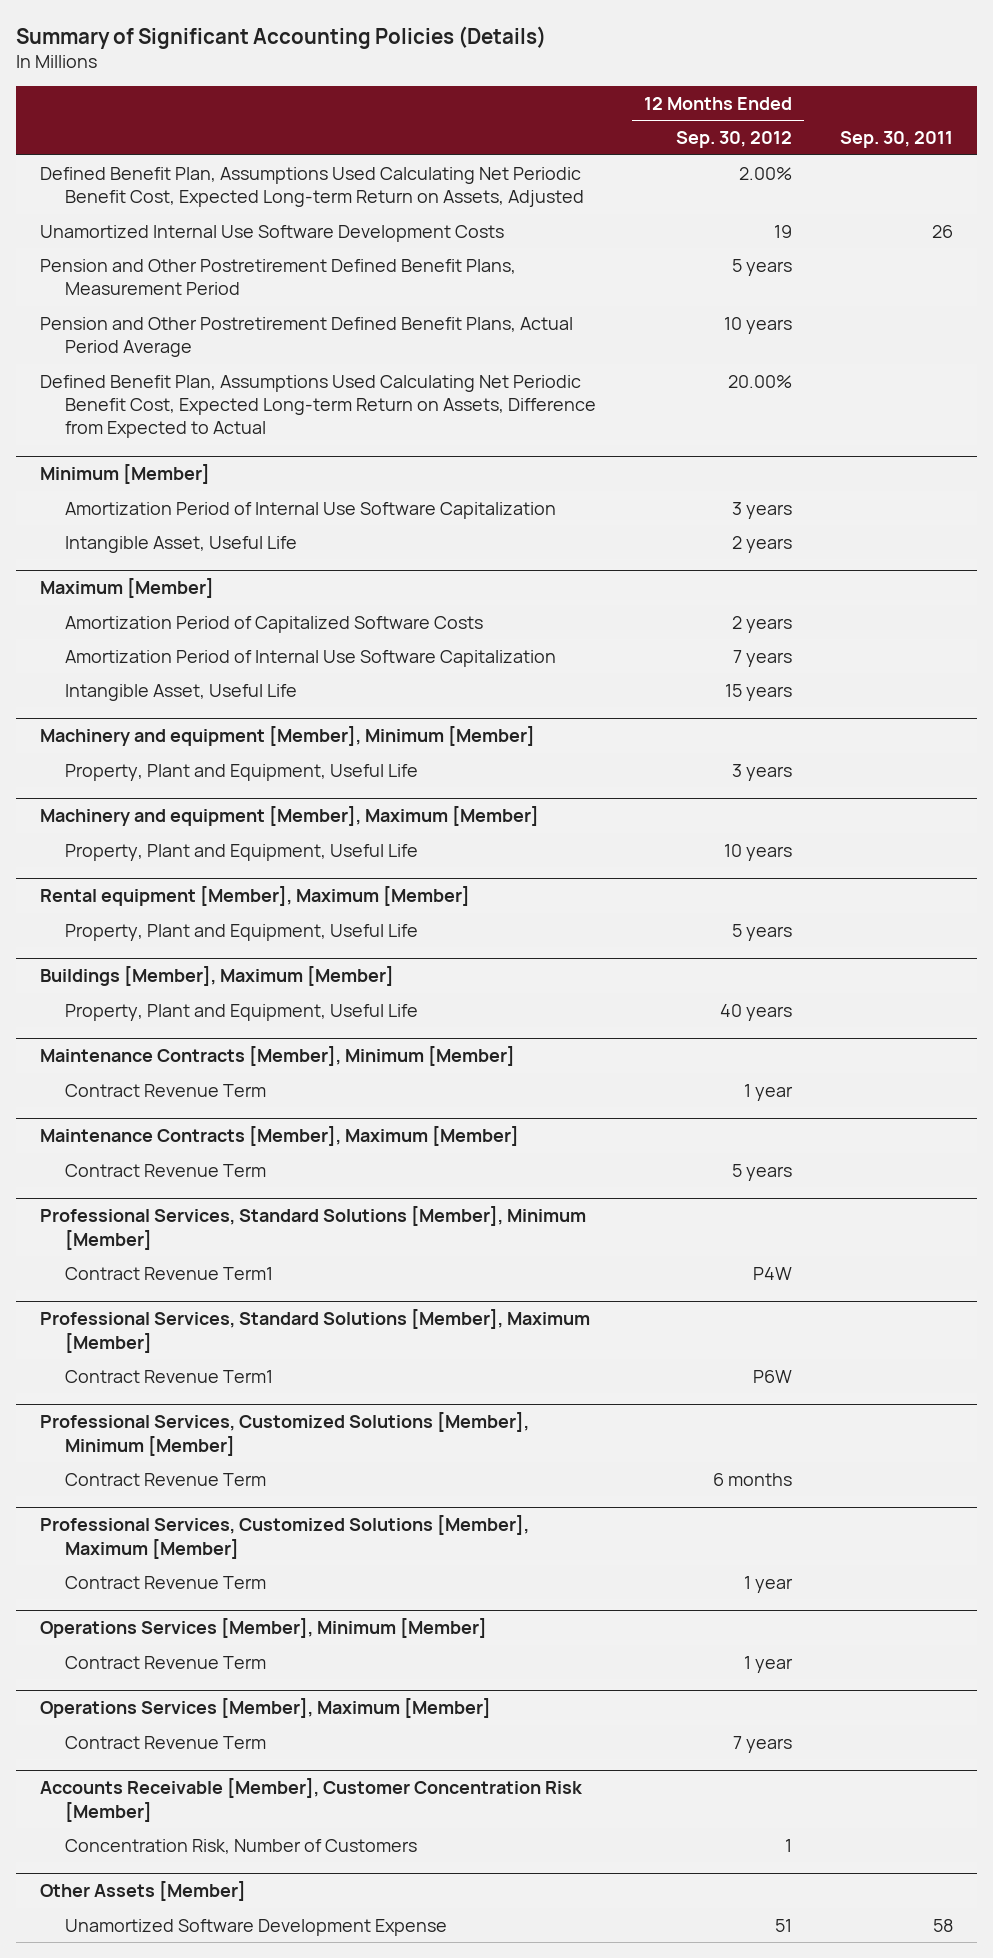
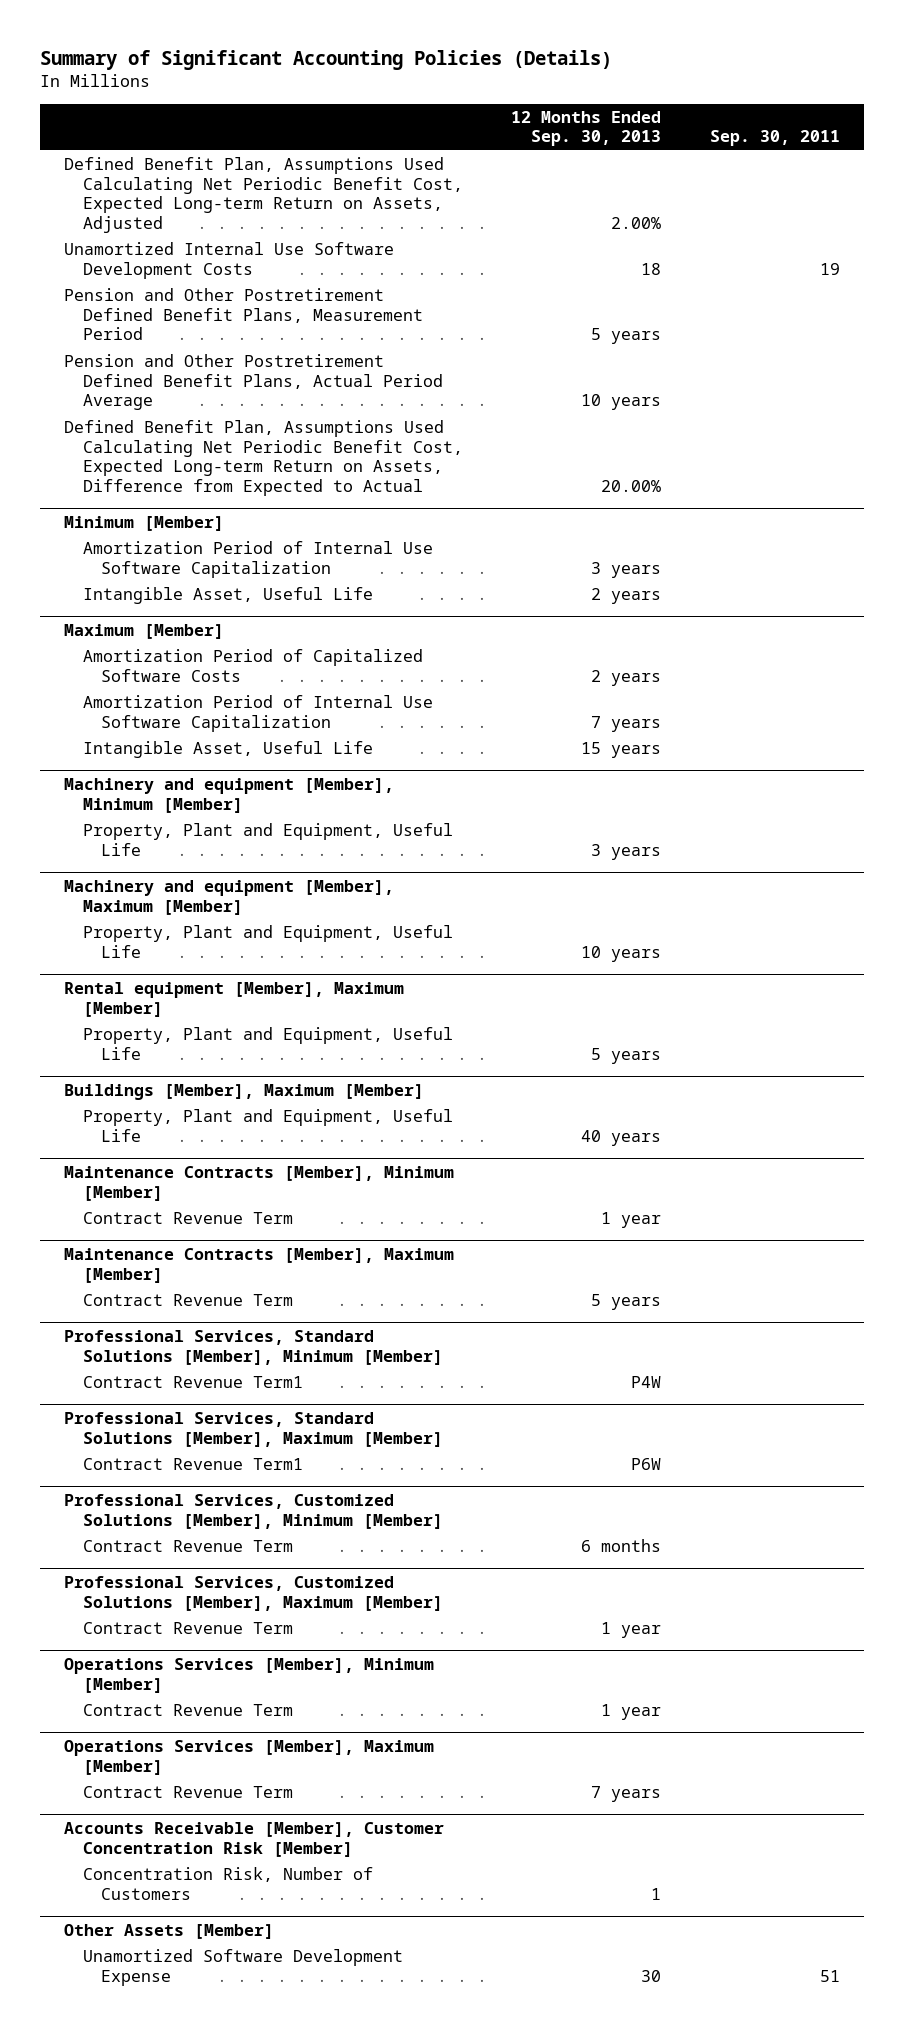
- | 12 Months Ended Sep. 30, 2012 | Sep. 30, 2011
+ | 12 Months Ended Sep. 30, 2013 | Sep. 30, 2011
- Unamortized Internal Use Software Development Costs | 19 | 26
+ Unamortized Internal Use Software Development Costs | 18 | 19
@ Other Assets [Member]
- Unamortized Software Development Expense | 51 | 58
+ Unamortized Software Development Expense | 30 | 51

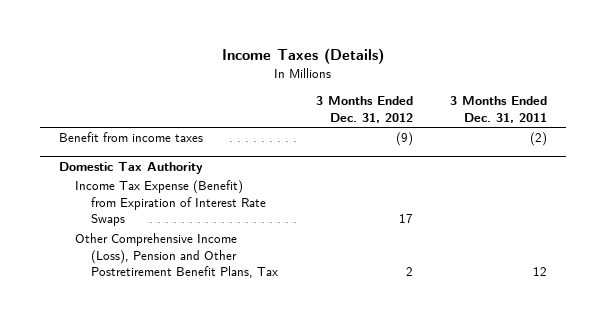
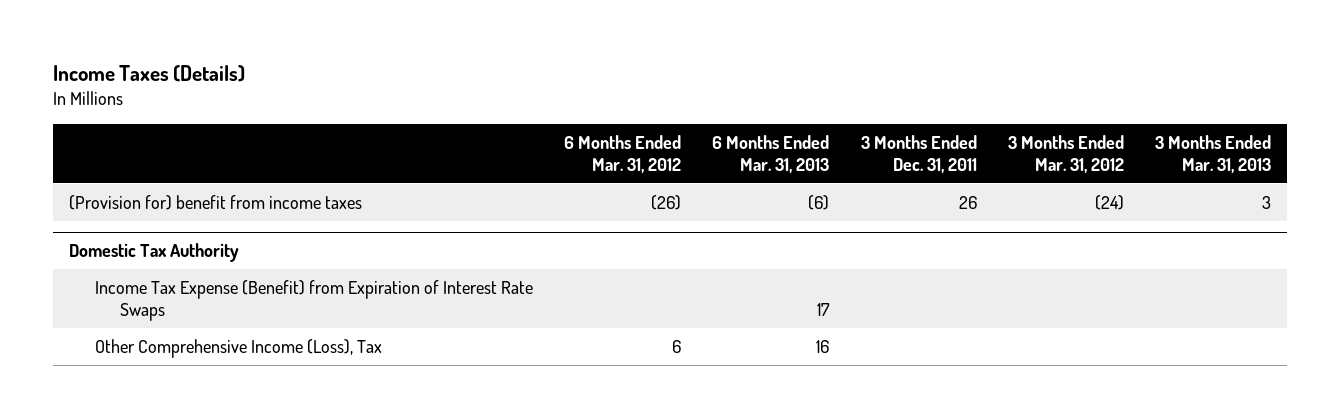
- | 3 Months Ended Dec. 31, 2012 | 3 Months Ended Dec. 31, 2011
+ | 6 Months Ended Mar. 31, 2012 | 6 Months Ended Mar. 31, 2013 | 3 Months Ended Dec. 31, 2011 | 3 Months Ended Mar. 31, 2012 | 3 Months Ended Mar. 31, 2013
- Benefit from income taxes | (9) | (2)
+ (Provision for) benefit from income taxes | (26) | (6) | 26 | (24) | 3
@ Domestic Tax Authority
- Other Comprehensive Income (Loss), Pension and Other Postretirement Benefit Plans, Tax | 2 | 12
+ Other Comprehensive Income (Loss), Tax | 6 | 16 | | |

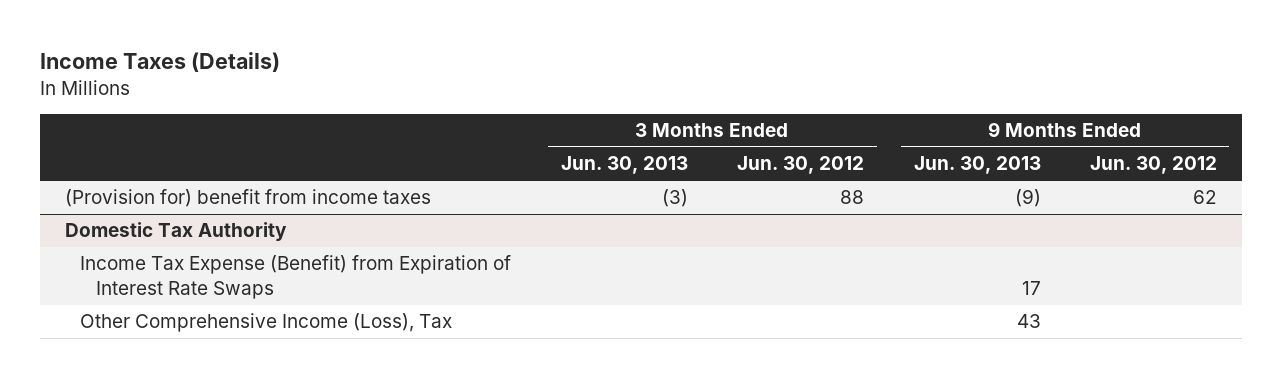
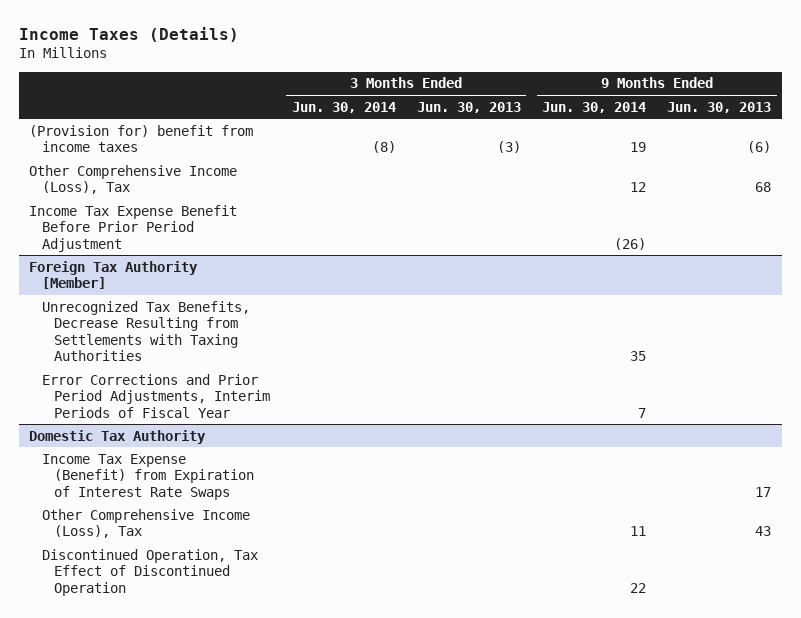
- | 3 Months Ended Jun. 30, 2013 | 3 Months Ended Jun. 30, 2012 | 9 Months Ended Jun. 30, 2013 | 9 Months Ended Jun. 30, 2012
+ | 3 Months Ended Jun. 30, 2014 | 3 Months Ended Jun. 30, 2013 | 9 Months Ended Jun. 30, 2014 | 9 Months Ended Jun. 30, 2013
- (Provision for) benefit from income taxes | (3) | 88 | (9) | 62
+ (Provision for) benefit from income taxes | (8) | (3) | 19 | (6)
+ Other Comprehensive Income (Loss), Tax | | | 12 | 68
+ Income Tax Expense Benefit Before Prior Period Adjustment | | | (26) |
+ Foreign Tax Authority [Member]
+ Unrecognized Tax Benefits, Decrease Resulting from Settlements with Taxing Authorities | | | 35 |
+ Error Corrections and Prior Period Adjustments, Interim Periods of Fiscal Year | | | 7 |
@ Domestic Tax Authority
+ Discontinued Operation, Tax Effect of Discontinued Operation | | | 22 |

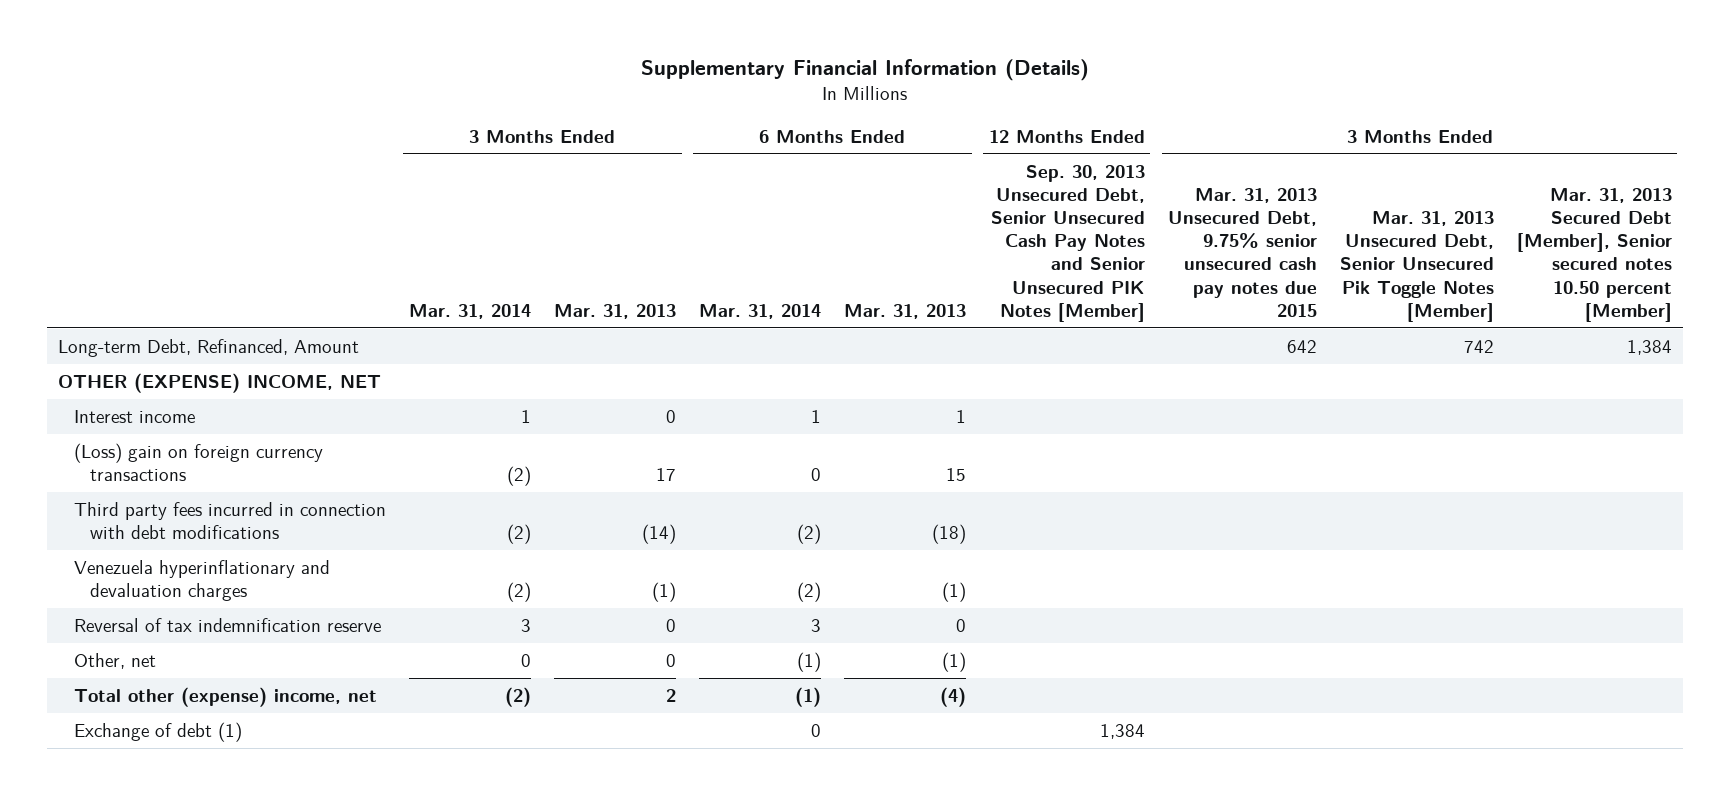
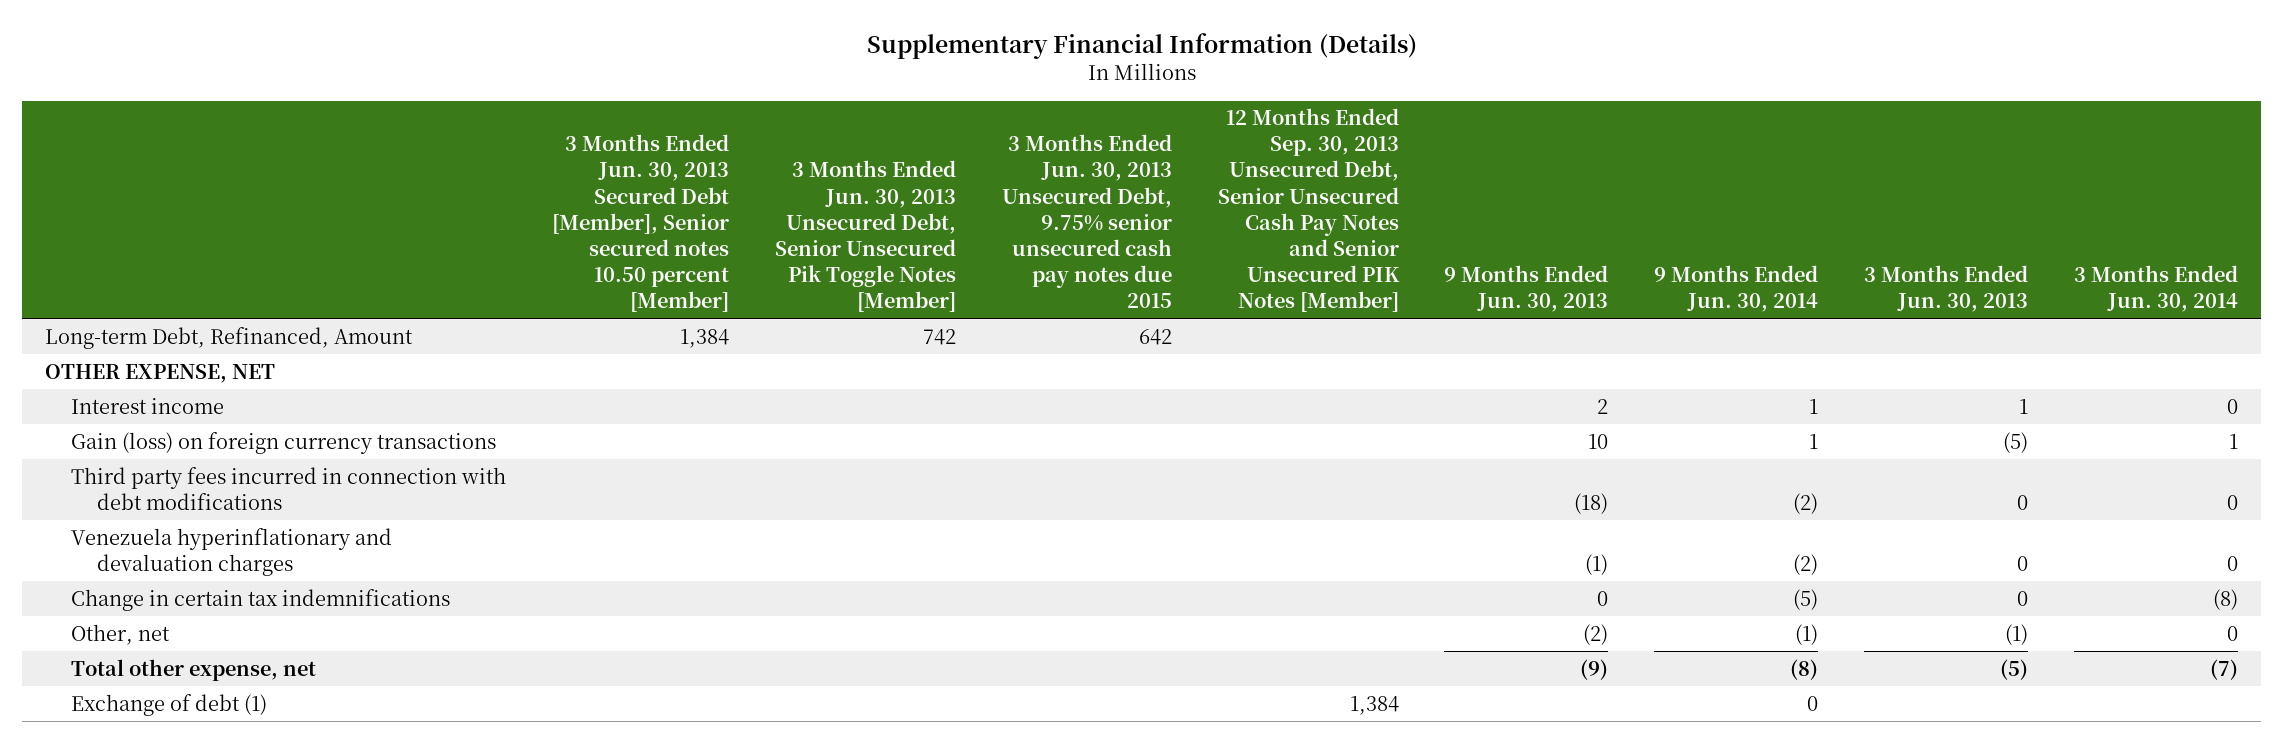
- | 3 Months Ended Mar. 31, 2014 | 3 Months Ended Mar. 31, 2013 | 6 Months Ended Mar. 31, 2014 | 6 Months Ended Mar. 31, 2013 | 12 Months Ended Sep. 30, 2013 Unsecured Debt, Senior Unsecured Cash Pay Notes and Senior Unsecured PIK Notes [Member] | 3 Months Ended Mar. 31, 2013 Unsecured Debt, 9.75% senior unsecured cash pay notes due 2015 | 3 Months Ended Mar. 31, 2013 Unsecured Debt, Senior Unsecured Pik Toggle Notes [Member] | 3 Months Ended Mar. 31, 2013 Secured Debt [Member], Senior secured notes 10.50 percent [Member]
+ | 3 Months Ended Jun. 30, 2013 Secured Debt [Member], Senior secured notes 10.50 percent [Member] | 3 Months Ended Jun. 30, 2013 Unsecured Debt, Senior Unsecured Pik Toggle Notes [Member] | 3 Months Ended Jun. 30, 2013 Unsecured Debt, 9.75% senior unsecured cash pay notes due 2015 | 12 Months Ended Sep. 30, 2013 Unsecured Debt, Senior Unsecured Cash Pay Notes and Senior Unsecured PIK Notes [Member] | 9 Months Ended Jun. 30, 2013 | 9 Months Ended Jun. 30, 2014 | 3 Months Ended Jun. 30, 2013 | 3 Months Ended Jun. 30, 2014
- OTHER (EXPENSE) INCOME, NET
+ OTHER EXPENSE, NET
- (Loss) gain on foreign currency transactions | (2) | 17 | 0 | 15 | | | |
+ Gain (loss) on foreign currency transactions | | | | | 10 | 1 | (5) | 1
- Reversal of tax indemnification reserve | 3 | 0 | 3 | 0 | | | |
+ Change in certain tax indemnifications | | | | | 0 | (5) | 0 | (8)
- Total other (expense) income, net | (2) | 2 | (1) | (4) | | | |
+ Total other expense, net | | | | | (9) | (8) | (5) | (7)

